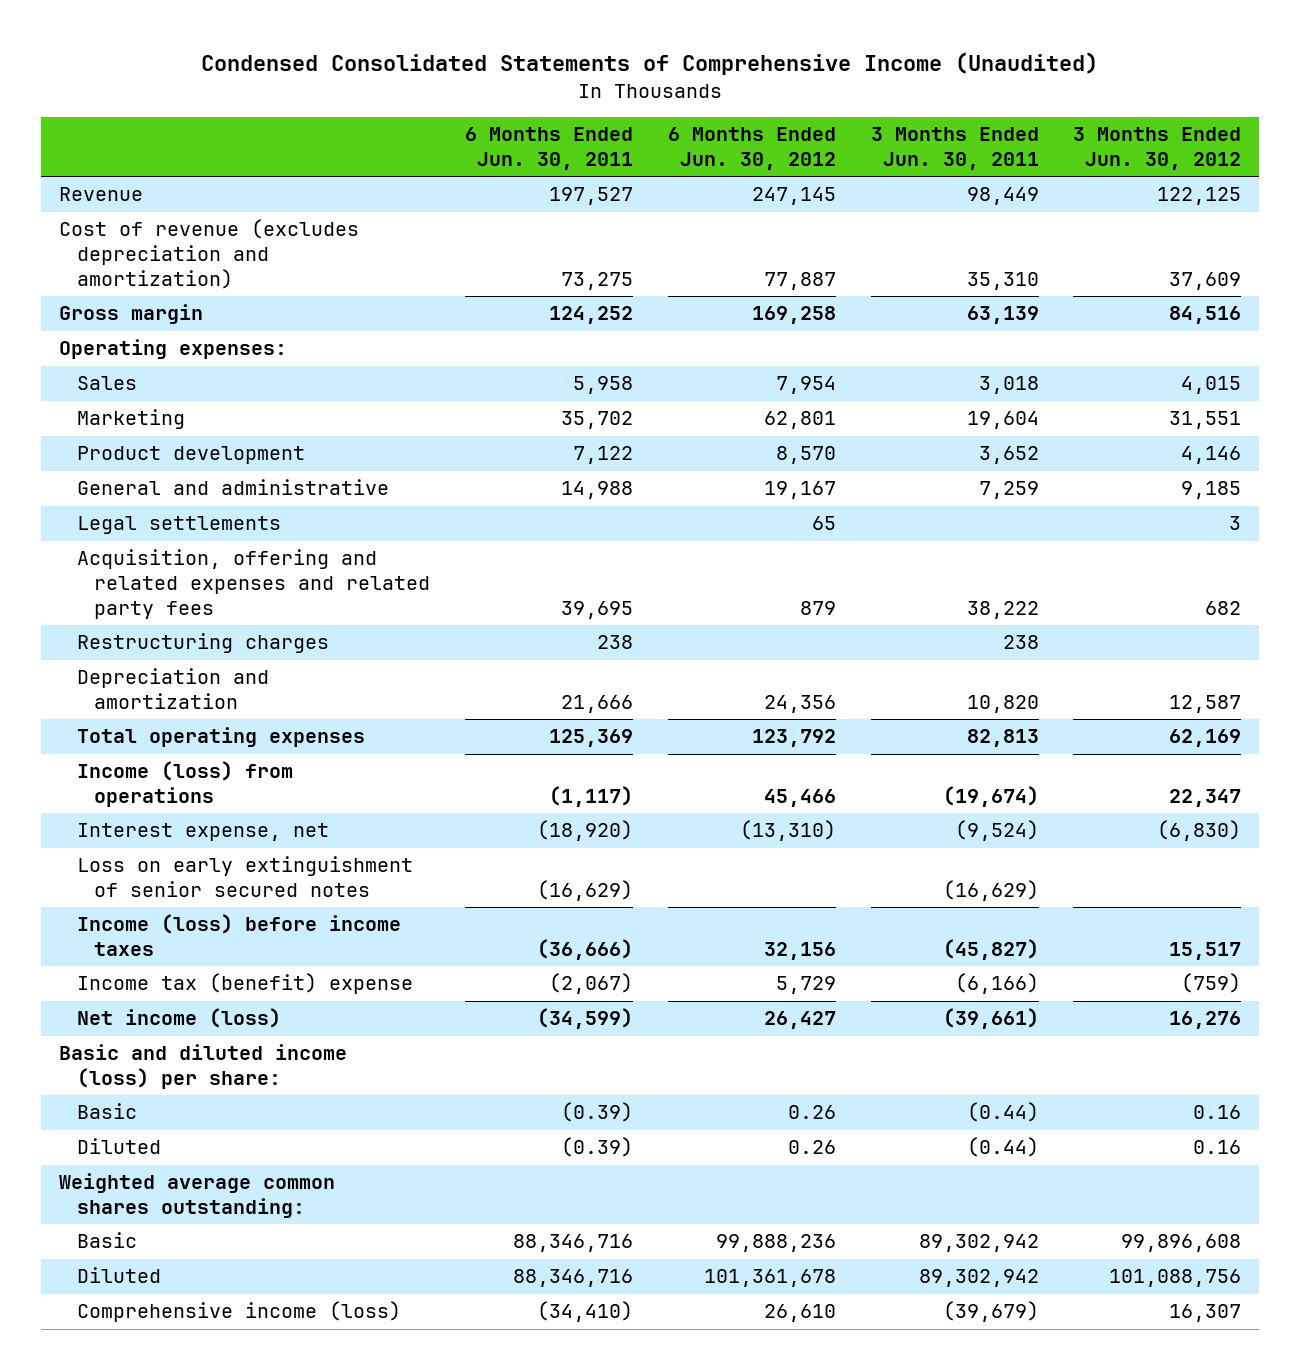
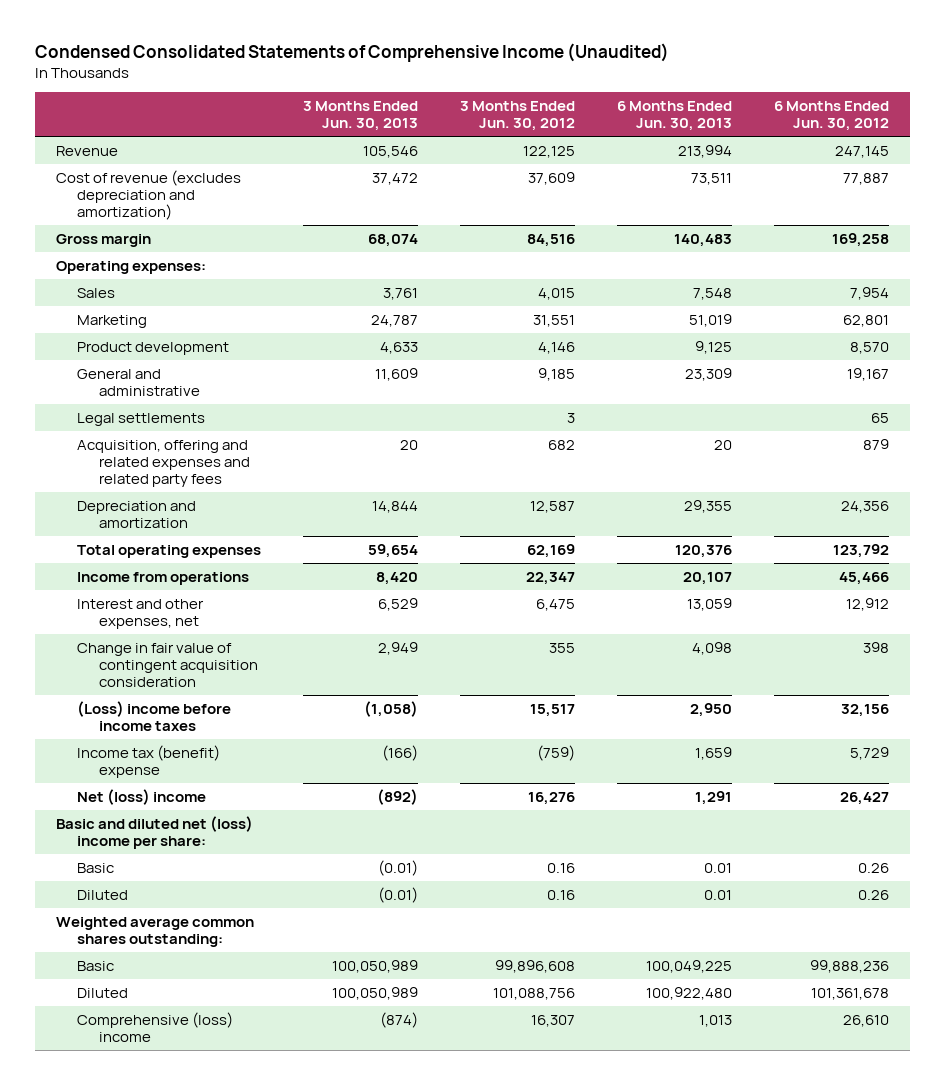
- | 6 Months Ended Jun. 30, 2011 | 6 Months Ended Jun. 30, 2012 | 3 Months Ended Jun. 30, 2011 | 3 Months Ended Jun. 30, 2012
+ | 3 Months Ended Jun. 30, 2013 | 3 Months Ended Jun. 30, 2012 | 6 Months Ended Jun. 30, 2013 | 6 Months Ended Jun. 30, 2012
- Restructuring charges | 238 | | 238 |
- Income (loss) from operations | (1,117) | 45,466 | (19,674) | 22,347
- Interest expense, net | (18,920) | (13,310) | (9,524) | (6,830)
- Loss on early extinguishment of senior secured notes | (16,629) | | (16,629) |
- Income (loss) before income taxes | (36,666) | 32,156 | (45,827) | 15,517
+ Income from operations | 8,420 | 22,347 | 20,107 | 45,466
+ Interest and other expenses, net | 6,529 | 6,475 | 13,059 | 12,912
+ Change in fair value of contingent acquisition consideration | 2,949 | 355 | 4,098 | 398
+ (Loss) income before income taxes | (1,058) | 15,517 | 2,950 | 32,156
- Net income (loss) | (34,599) | 26,427 | (39,661) | 16,276
- Basic and diluted income (loss) per share:
+ Net (loss) income | (892) | 16,276 | 1,291 | 26,427
+ Basic and diluted net (loss) income per share:
- Comprehensive income (loss) | (34,410) | 26,610 | (39,679) | 16,307
+ Comprehensive (loss) income | (874) | 16,307 | 1,013 | 26,610

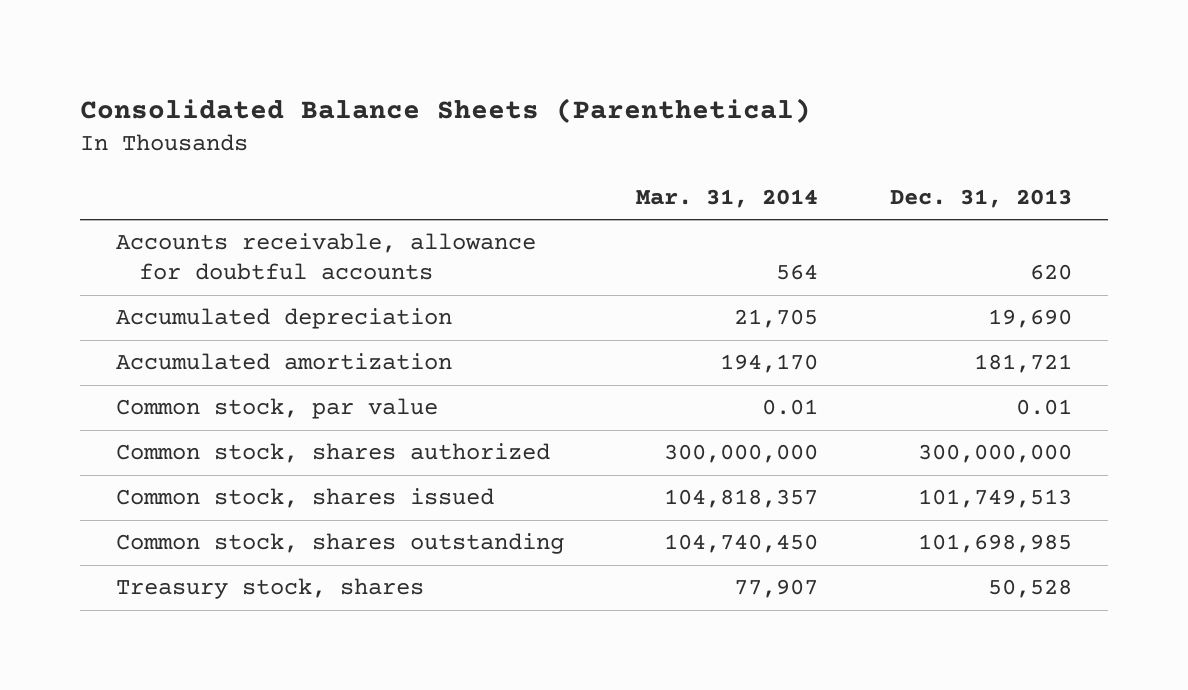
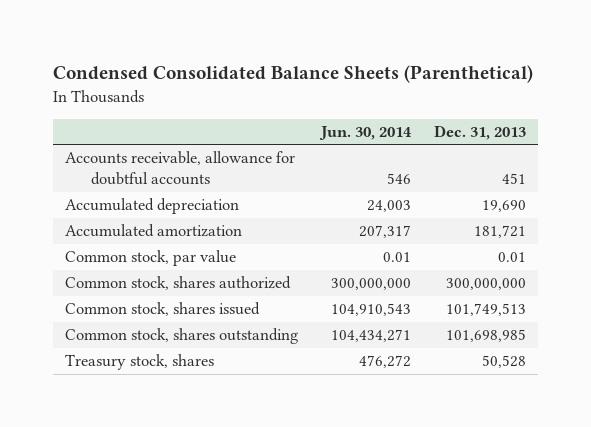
- Consolidated Balance Sheets (Parenthetical)
+ Condensed Consolidated Balance Sheets (Parenthetical)
- | Mar. 31, 2014 | Dec. 31, 2013
+ | Jun. 30, 2014 | Dec. 31, 2013
- Accounts receivable, allowance for doubtful accounts | 564 | 620
+ Accounts receivable, allowance for doubtful accounts | 546 | 451

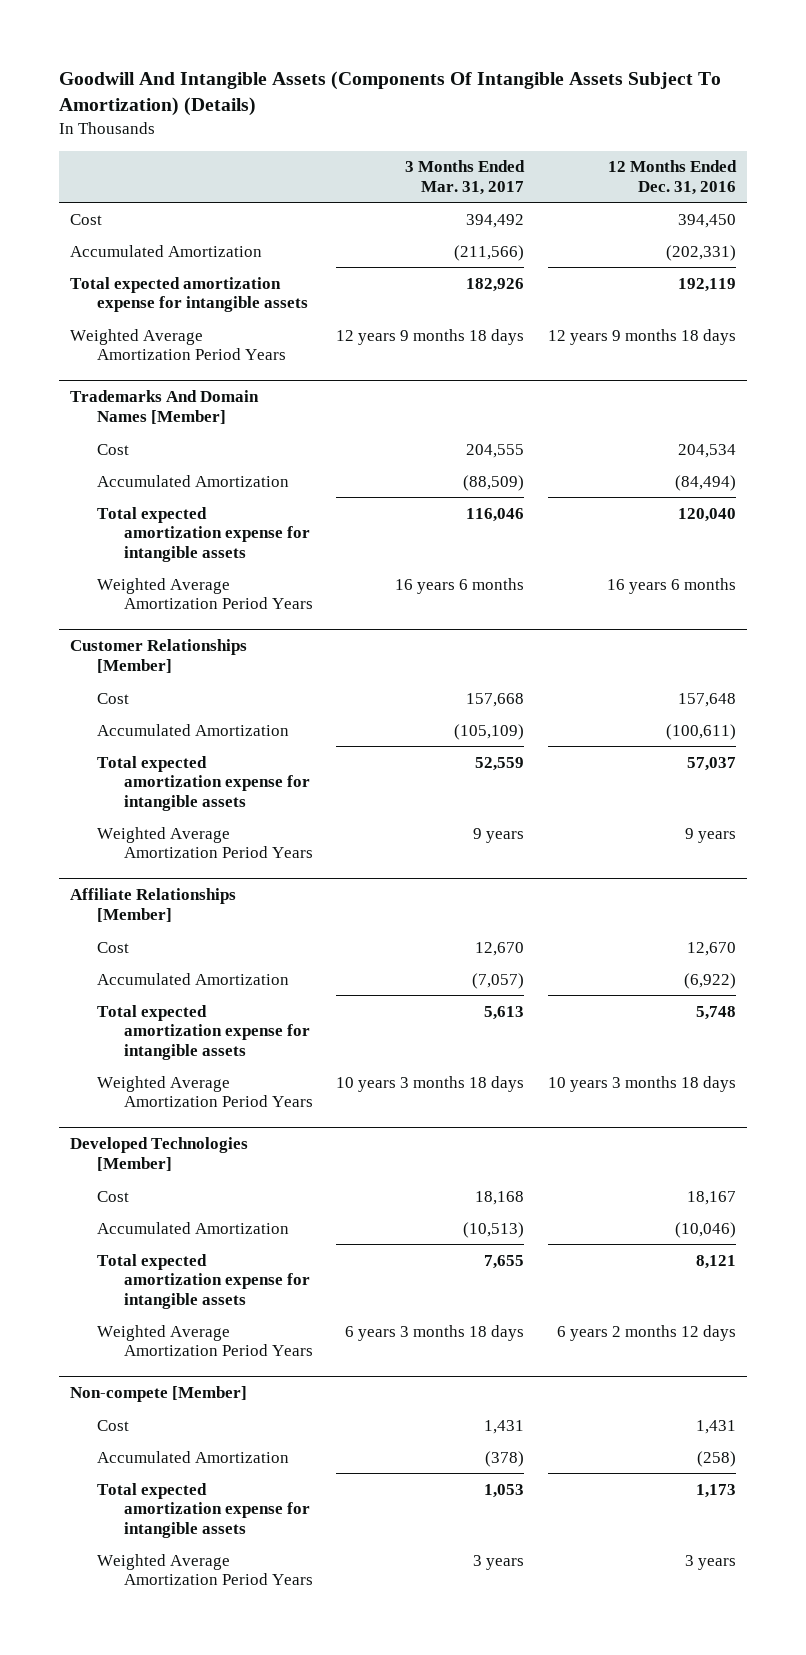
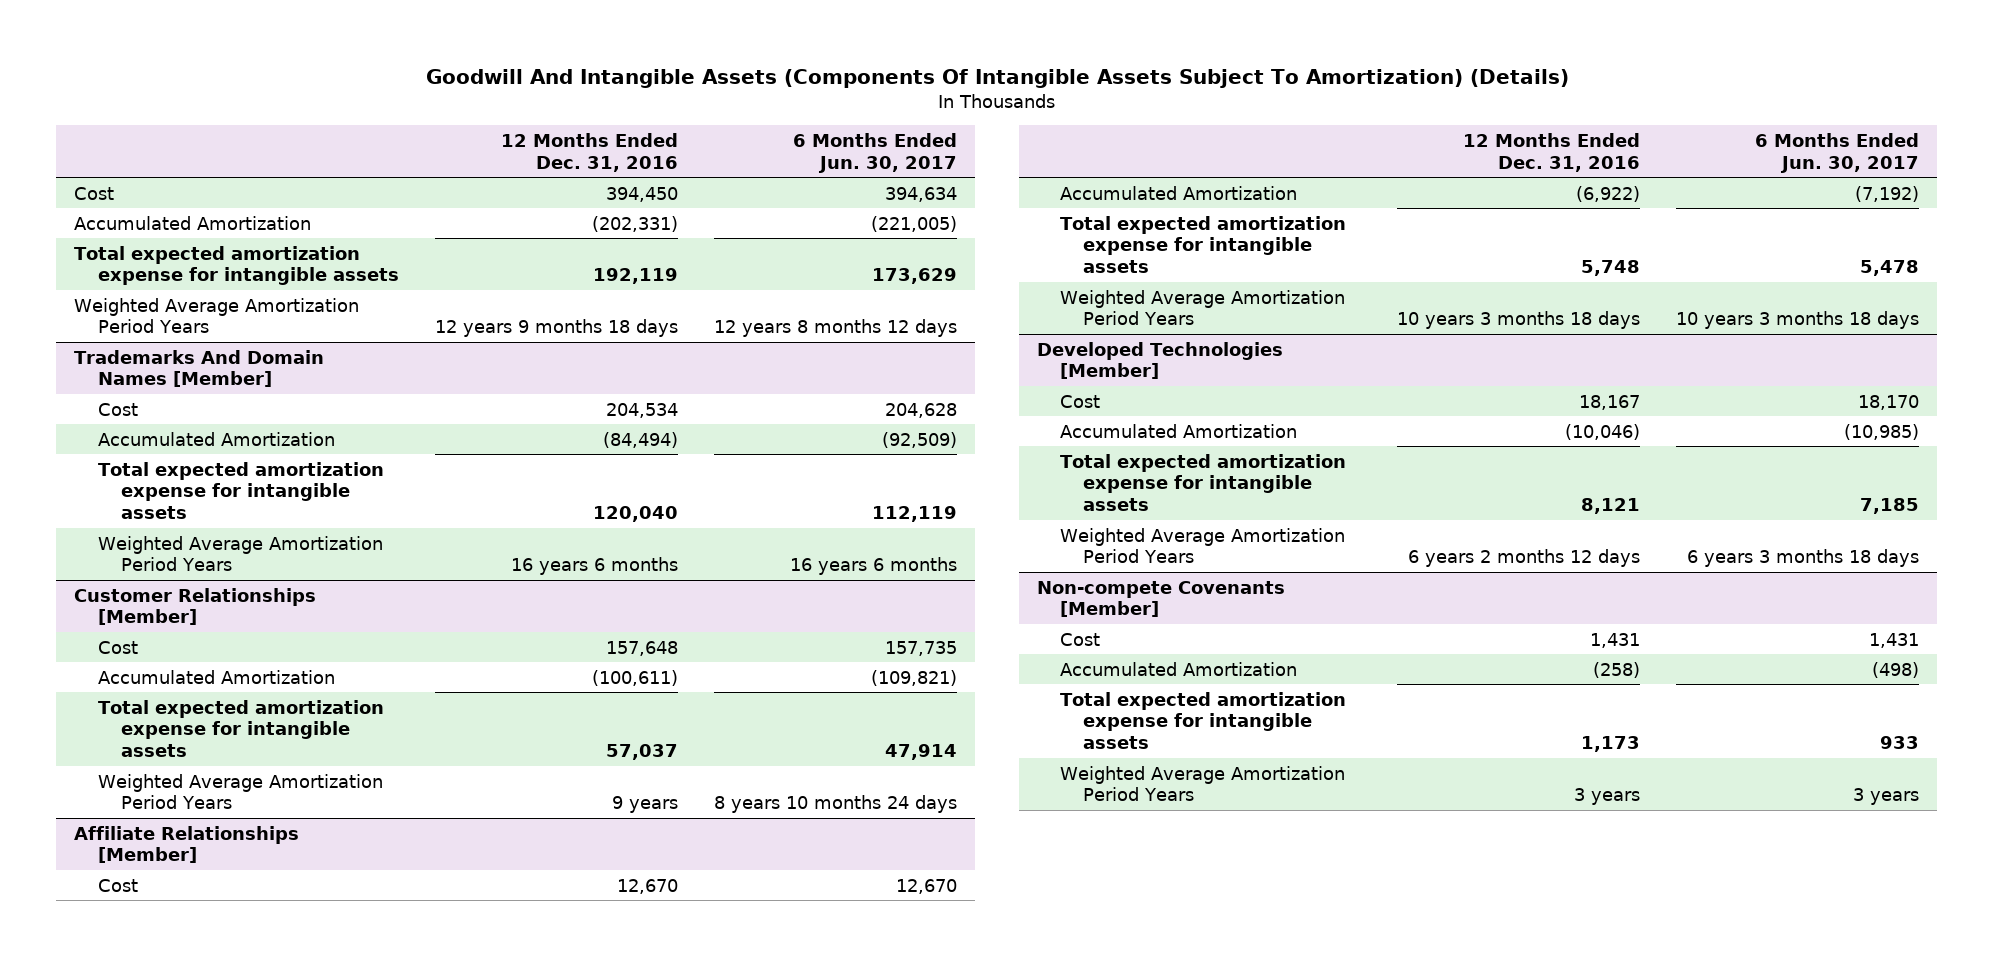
- | 3 Months Ended Mar. 31, 2017 | 12 Months Ended Dec. 31, 2016
+ | 12 Months Ended Dec. 31, 2016 | 6 Months Ended Jun. 30, 2017
- Non-compete [Member]
+ Non-compete Covenants [Member]

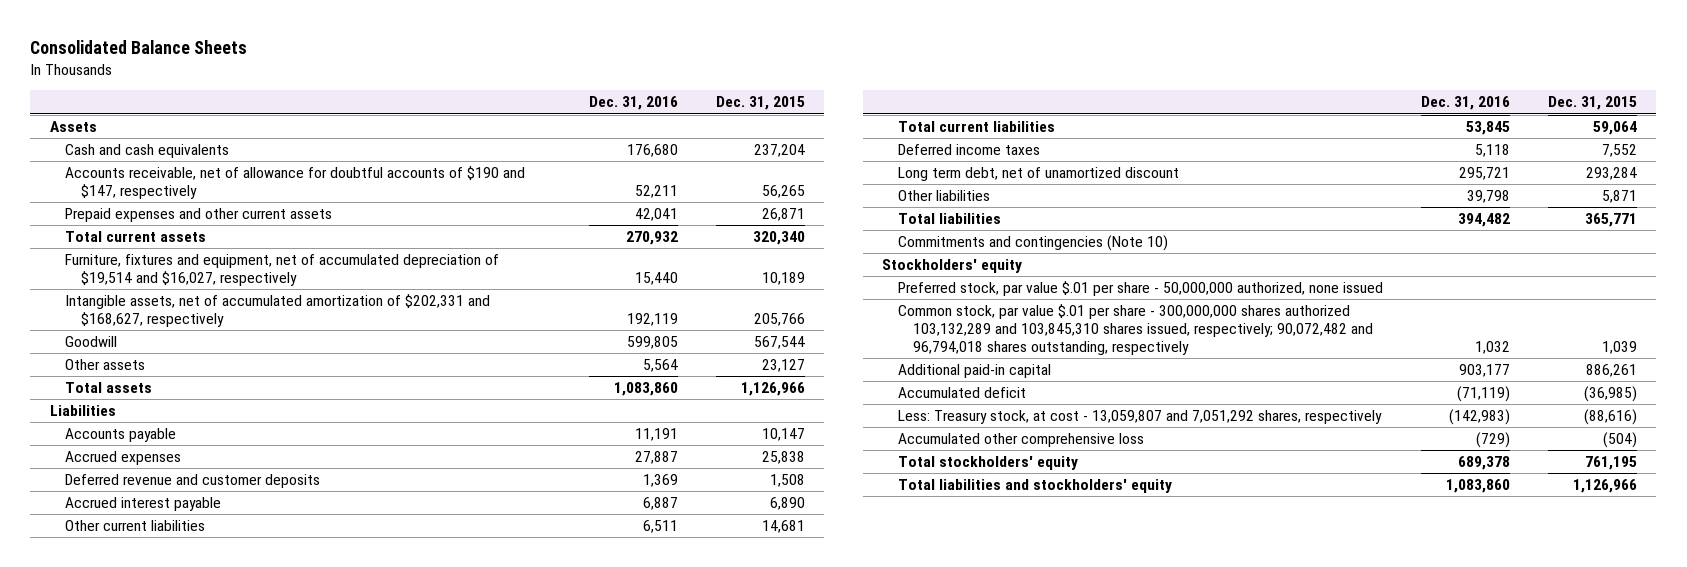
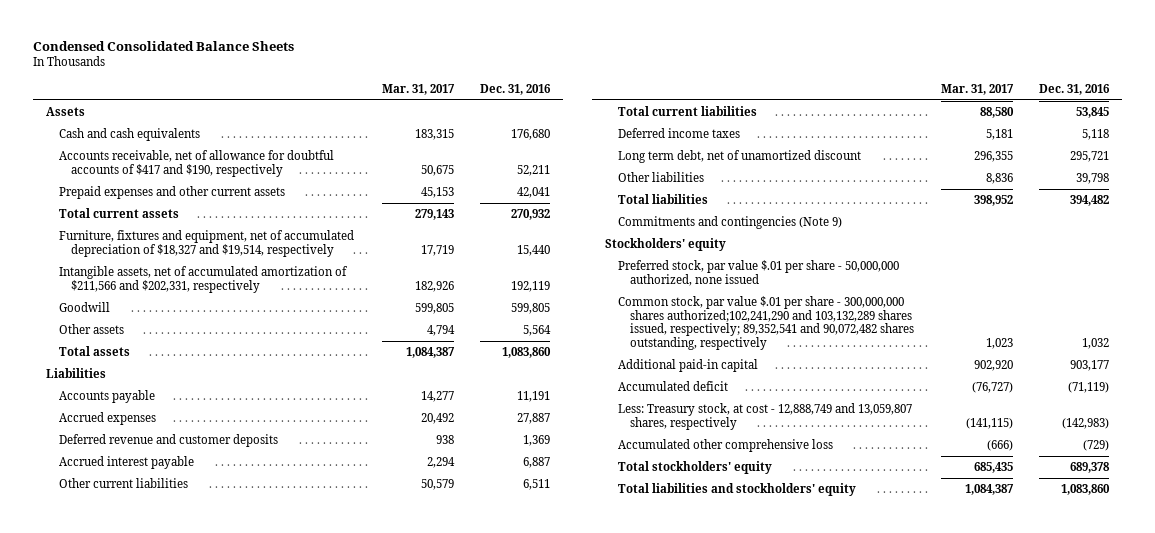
- Consolidated Balance Sheets
+ Condensed Consolidated Balance Sheets
- | Dec. 31, 2016 | Dec. 31, 2015
+ | Mar. 31, 2017 | Dec. 31, 2016
- Accounts receivable, net of allowance for doubtful accounts of $190 and $147, respectively | 52,211 | 56,265
+ Accounts receivable, net of allowance for doubtful accounts of $417 and $190, respectively | 50,675 | 52,211
- Furniture, fixtures and equipment, net of accumulated depreciation of $19,514 and $16,027, respectively | 15,440 | 10,189
- Intangible assets, net of accumulated amortization of $202,331 and $168,627, respectively | 192,119 | 205,766
+ Furniture, fixtures and equipment, net of accumulated depreciation of $18,327 and $19,514, respectively | 17,719 | 15,440
+ Intangible assets, net of accumulated amortization of $211,566 and $202,331, respectively | 182,926 | 192,119
- Commitments and contingencies (Note 10)
+ Commitments and contingencies (Note 9)
- Common stock, par value $.01 per share - 300,000,000 shares authorized 103,132,289 and 103,845,310 shares issued, respectively; 90,072,482 and 96,794,018 shares outstanding, respectively | 1,032 | 1,039
+ Common stock, par value $.01 per share - 300,000,000 shares authorized;102,241,290 and 103,132,289 shares issued, respectively; 89,352,541 and 90,072,482 shares outstanding, respectively | 1,023 | 1,032
- Less: Treasury stock, at cost - 13,059,807 and 7,051,292 shares, respectively | (142,983) | (88,616)
+ Less: Treasury stock, at cost - 12,888,749 and 13,059,807 shares, respectively | (141,115) | (142,983)

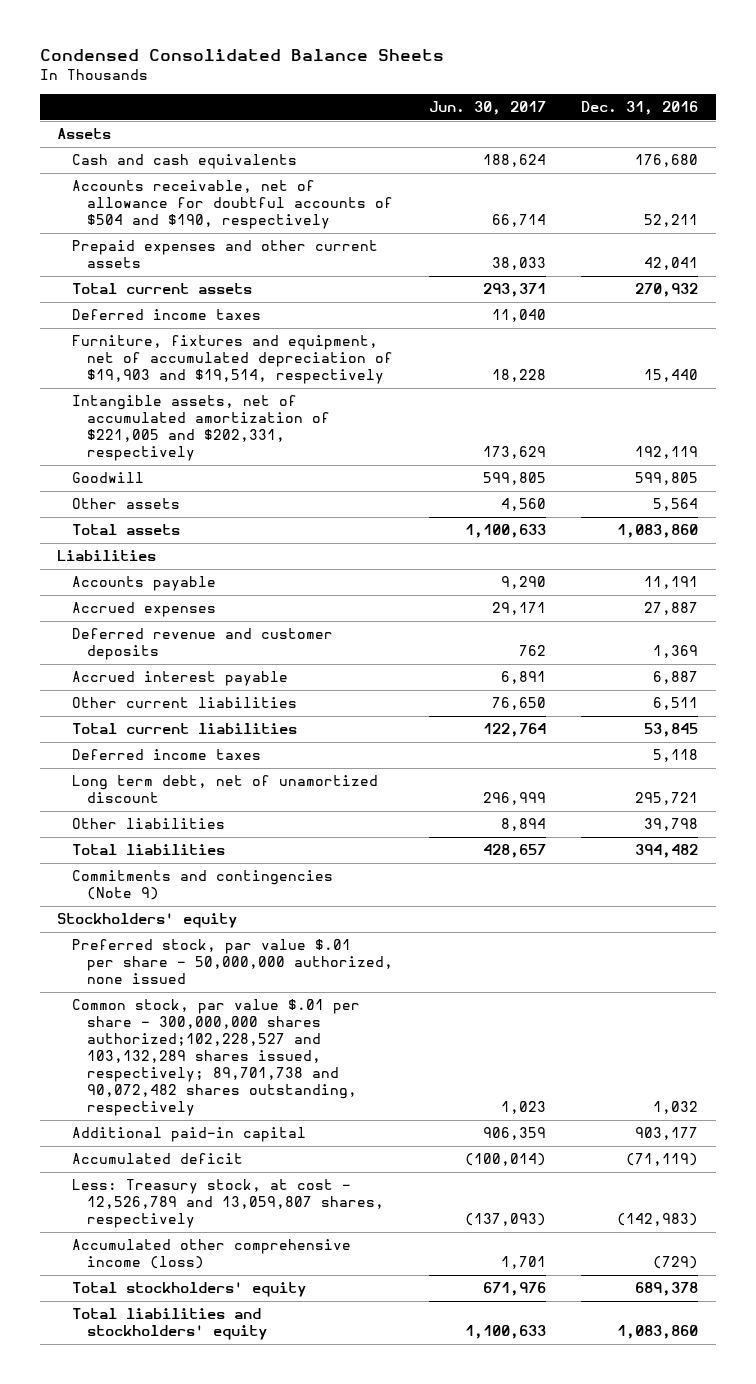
- | Mar. 31, 2017 | Dec. 31, 2016
+ | Jun. 30, 2017 | Dec. 31, 2016
- Accounts receivable, net of allowance for doubtful accounts of $417 and $190, respectively | 50,675 | 52,211
+ Accounts receivable, net of allowance for doubtful accounts of $504 and $190, respectively | 66,714 | 52,211
- Furniture, fixtures and equipment, net of accumulated depreciation of $18,327 and $19,514, respectively | 17,719 | 15,440
- Intangible assets, net of accumulated amortization of $211,566 and $202,331, respectively | 182,926 | 192,119
+ Deferred income taxes | 11,040 |
+ Furniture, fixtures and equipment, net of accumulated depreciation of $19,903 and $19,514, respectively | 18,228 | 15,440
+ Intangible assets, net of accumulated amortization of $221,005 and $202,331, respectively | 173,629 | 192,119
- Common stock, par value $.01 per share - 300,000,000 shares authorized;102,241,290 and 103,132,289 shares issued, respectively; 89,352,541 and 90,072,482 shares outstanding, respectively | 1,023 | 1,032
+ Common stock, par value $.01 per share - 300,000,000 shares authorized;102,228,527 and 103,132,289 shares issued, respectively; 89,701,738 and 90,072,482 shares outstanding, respectively | 1,023 | 1,032
- Less: Treasury stock, at cost - 12,888,749 and 13,059,807 shares, respectively | (141,115) | (142,983)
- Accumulated other comprehensive loss | (666) | (729)
+ Less: Treasury stock, at cost - 12,526,789 and 13,059,807 shares, respectively | (137,093) | (142,983)
+ Accumulated other comprehensive income (loss) | 1,701 | (729)

